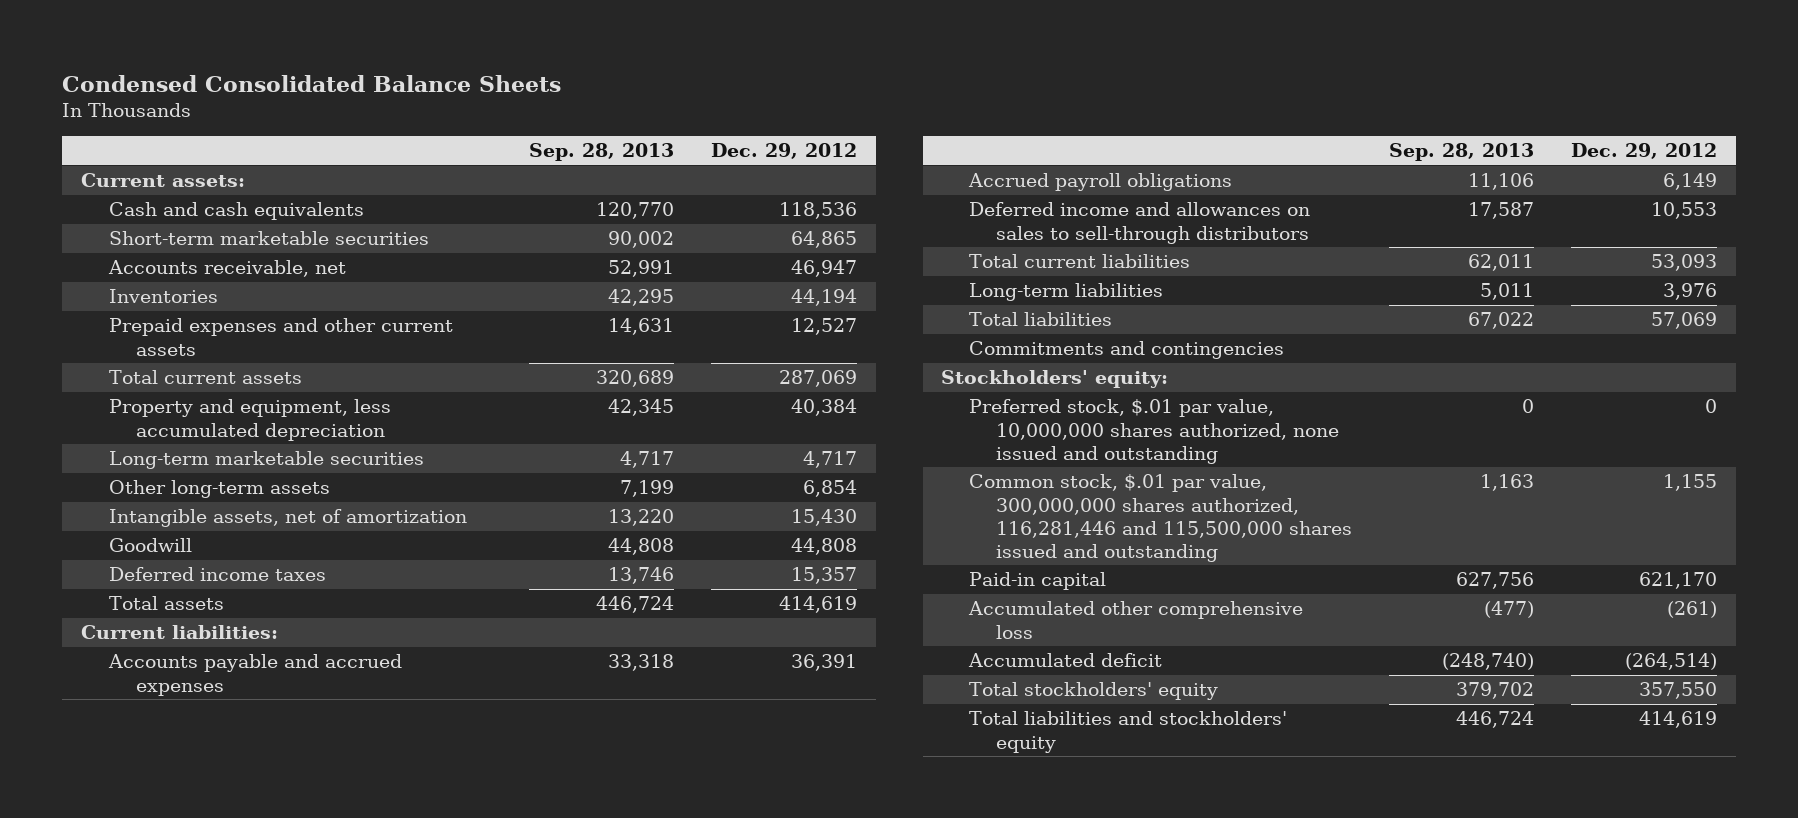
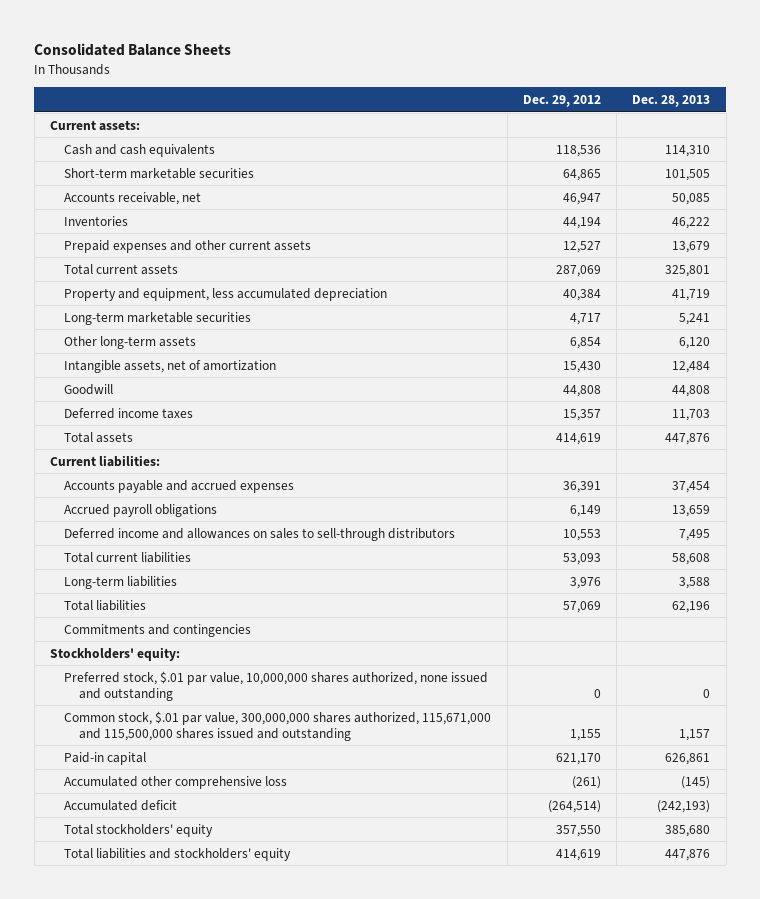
- Condensed Consolidated Balance Sheets
+ Consolidated Balance Sheets
- | Sep. 28, 2013 | Dec. 29, 2012
+ | Dec. 29, 2012 | Dec. 28, 2013
- Common stock, $.01 par value, 300,000,000 shares authorized, 116,281,446 and 115,500,000 shares issued and outstanding | 1,163 | 1,155
+ Common stock, $.01 par value, 300,000,000 shares authorized, 115,671,000 and 115,500,000 shares issued and outstanding | 1,155 | 1,157

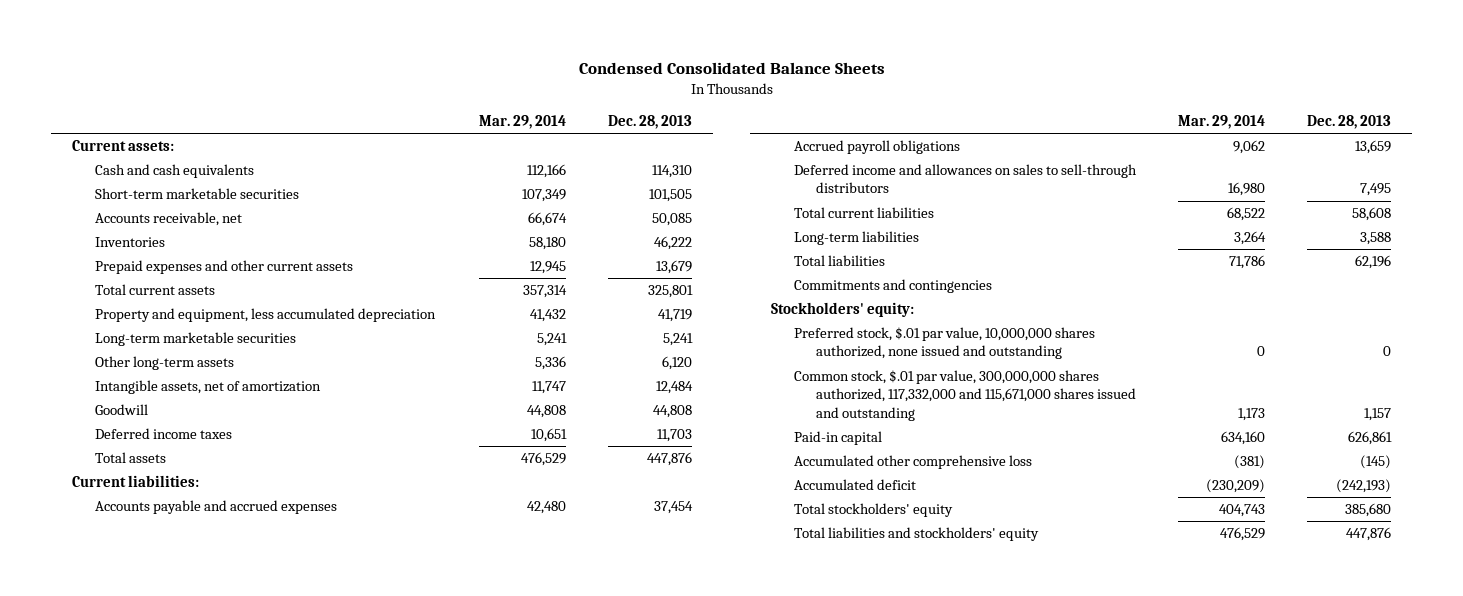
- Consolidated Balance Sheets
+ Condensed Consolidated Balance Sheets
- | Dec. 29, 2012 | Dec. 28, 2013
+ | Mar. 29, 2014 | Dec. 28, 2013
- Common stock, $.01 par value, 300,000,000 shares authorized, 115,671,000 and 115,500,000 shares issued and outstanding | 1,155 | 1,157
+ Common stock, $.01 par value, 300,000,000 shares authorized, 117,332,000 and 115,671,000 shares issued and outstanding | 1,173 | 1,157

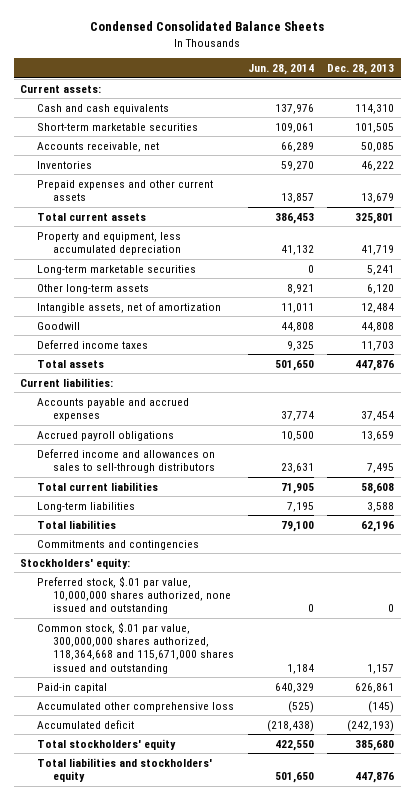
- | Mar. 29, 2014 | Dec. 28, 2013
+ | Jun. 28, 2014 | Dec. 28, 2013
- Common stock, $.01 par value, 300,000,000 shares authorized, 117,332,000 and 115,671,000 shares issued and outstanding | 1,173 | 1,157
+ Common stock, $.01 par value, 300,000,000 shares authorized, 118,364,668 and 115,671,000 shares issued and outstanding | 1,184 | 1,157

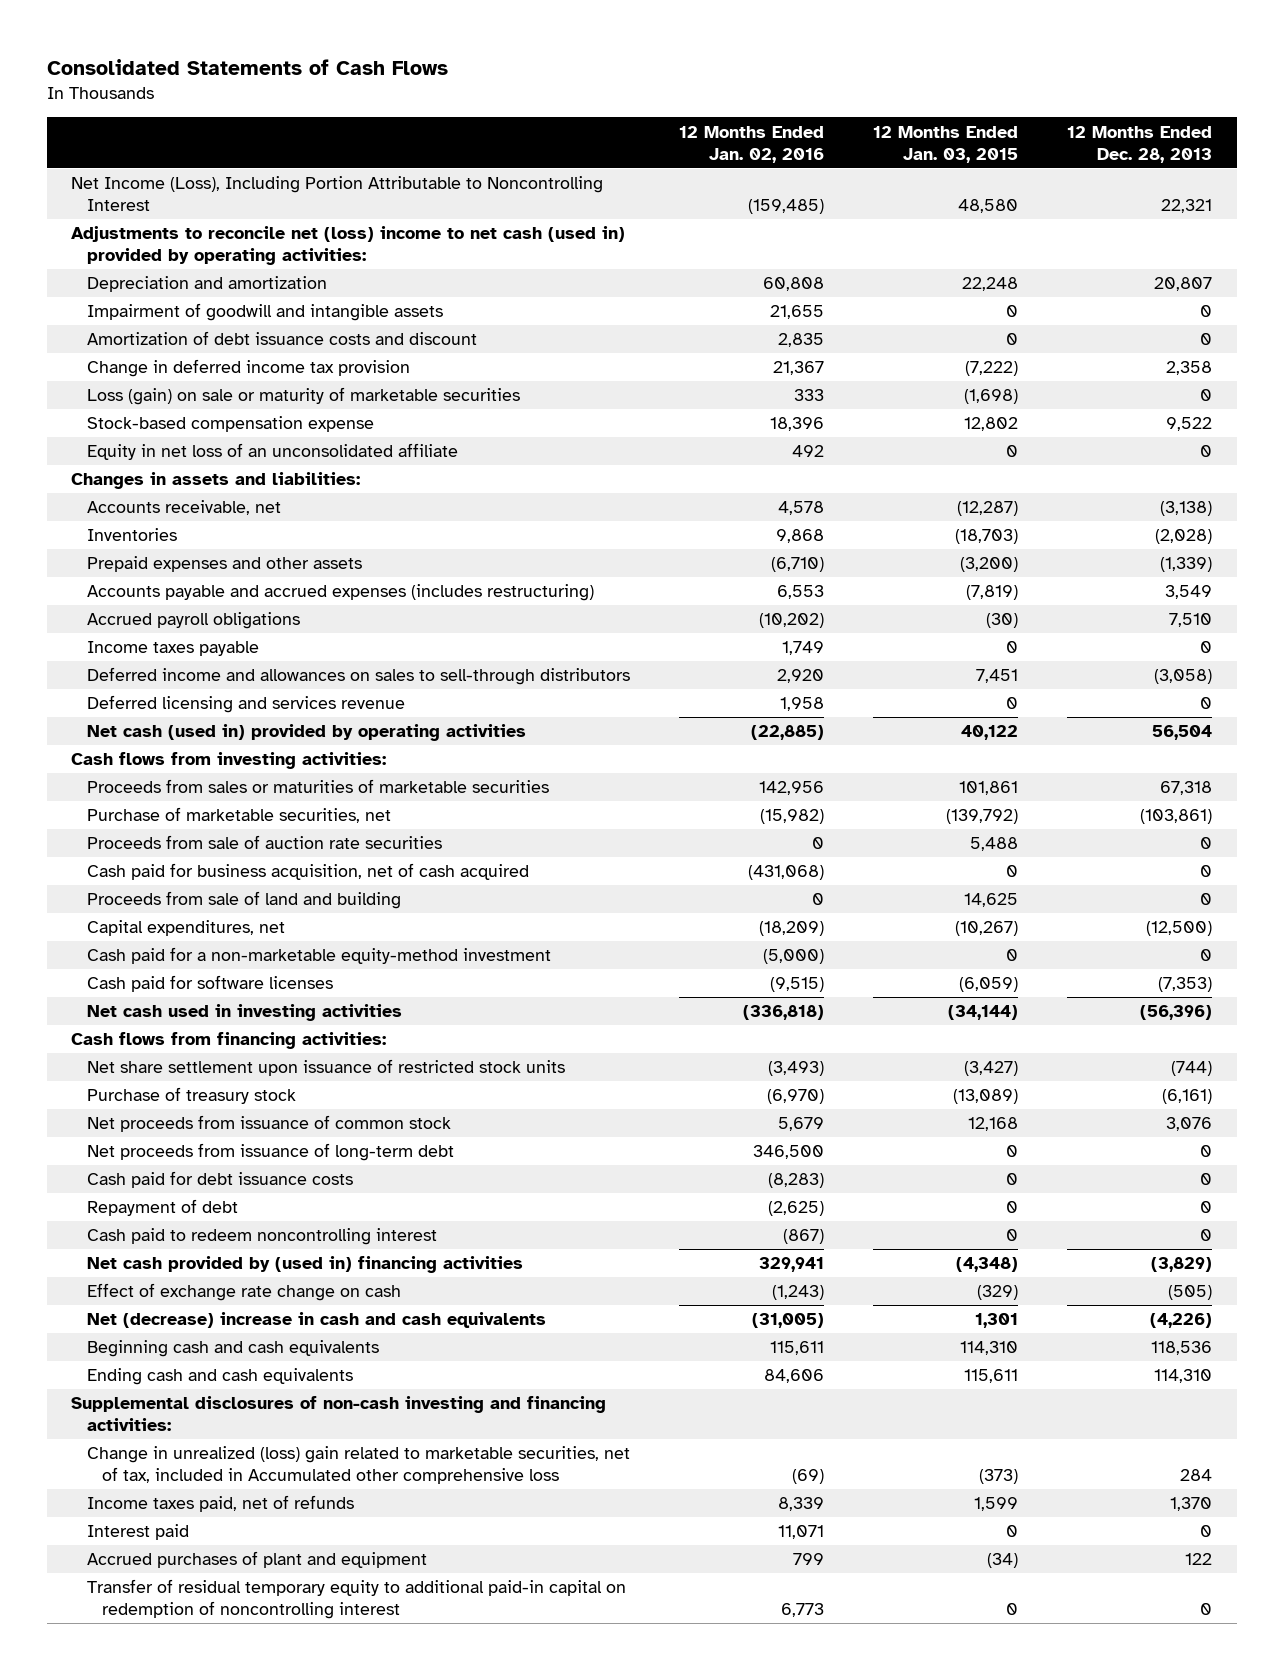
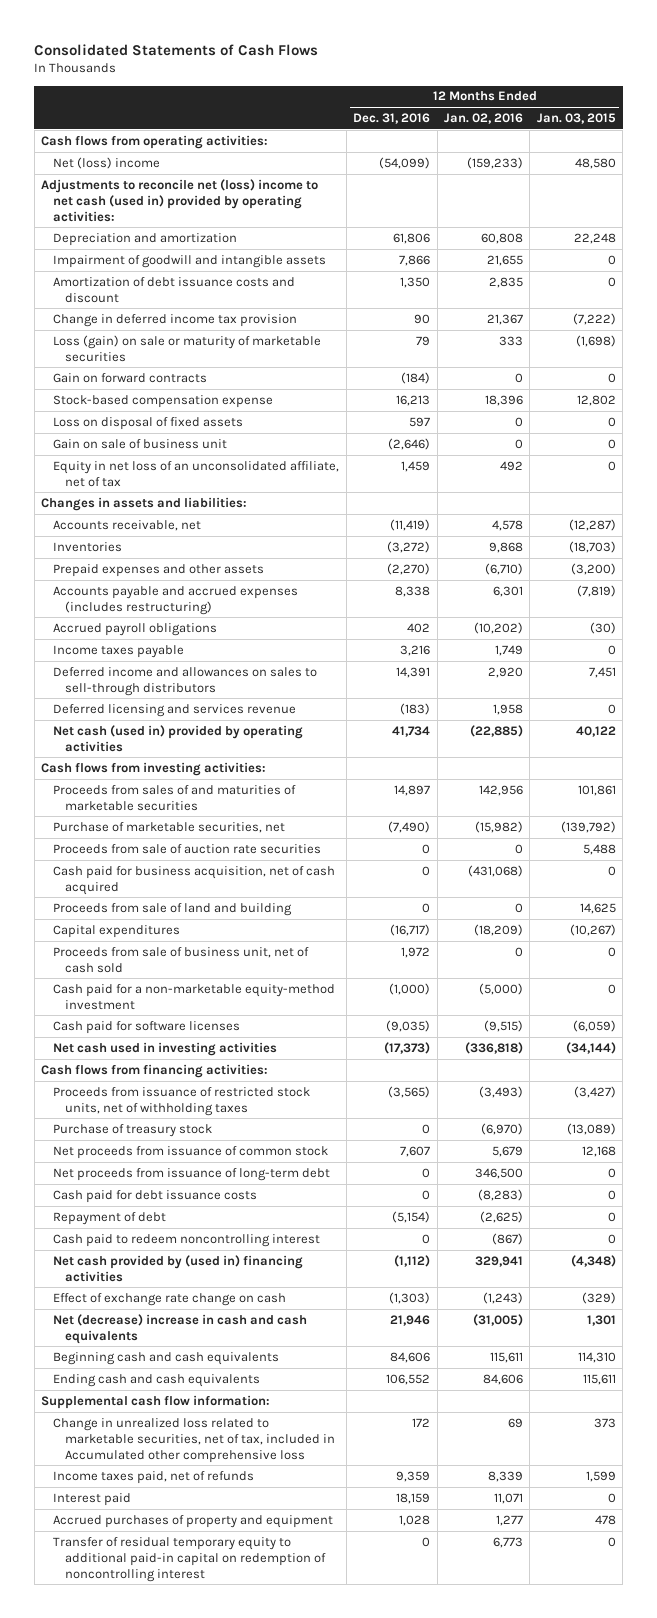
- | 12 Months Ended Jan. 02, 2016 | 12 Months Ended Jan. 03, 2015 | 12 Months Ended Dec. 28, 2013
+ | 12 Months Ended Dec. 31, 2016 | 12 Months Ended Jan. 02, 2016 | 12 Months Ended Jan. 03, 2015
- Net Income (Loss), Including Portion Attributable to Noncontrolling Interest | (159,485) | 48,580 | 22,321
+ Cash flows from operating activities:
+ Net (loss) income | (54,099) | (159,233) | 48,580
+ Gain on forward contracts | (184) | 0 | 0
- Equity in net loss of an unconsolidated affiliate | 492 | 0 | 0
+ Loss on disposal of fixed assets | 597 | 0 | 0
+ Gain on sale of business unit | (2,646) | 0 | 0
+ Equity in net loss of an unconsolidated affiliate, net of tax | 1,459 | 492 | 0
- Accounts payable and accrued expenses (includes restructuring) | 6,553 | (7,819) | 3,549
+ Accounts payable and accrued expenses (includes restructuring) | 8,338 | 6,301 | (7,819)
- Proceeds from sales or maturities of marketable securities | 142,956 | 101,861 | 67,318
+ Proceeds from sales of and maturities of marketable securities | 14,897 | 142,956 | 101,861
- Capital expenditures, net | (18,209) | (10,267) | (12,500)
+ Capital expenditures | (16,717) | (18,209) | (10,267)
+ Proceeds from sale of business unit, net of cash sold | 1,972 | 0 | 0
- Net share settlement upon issuance of restricted stock units | (3,493) | (3,427) | (744)
+ Proceeds from issuance of restricted stock units, net of withholding taxes | (3,565) | (3,493) | (3,427)
- Supplemental disclosures of non-cash investing and financing activities:
- Change in unrealized (loss) gain related to marketable securities, net of tax, included in Accumulated other comprehensive loss | (69) | (373) | 284
+ Supplemental cash flow information:
+ Change in unrealized loss related to marketable securities, net of tax, included in Accumulated other comprehensive loss | 172 | 69 | 373
- Accrued purchases of plant and equipment | 799 | (34) | 122
+ Accrued purchases of property and equipment | 1,028 | 1,277 | 478

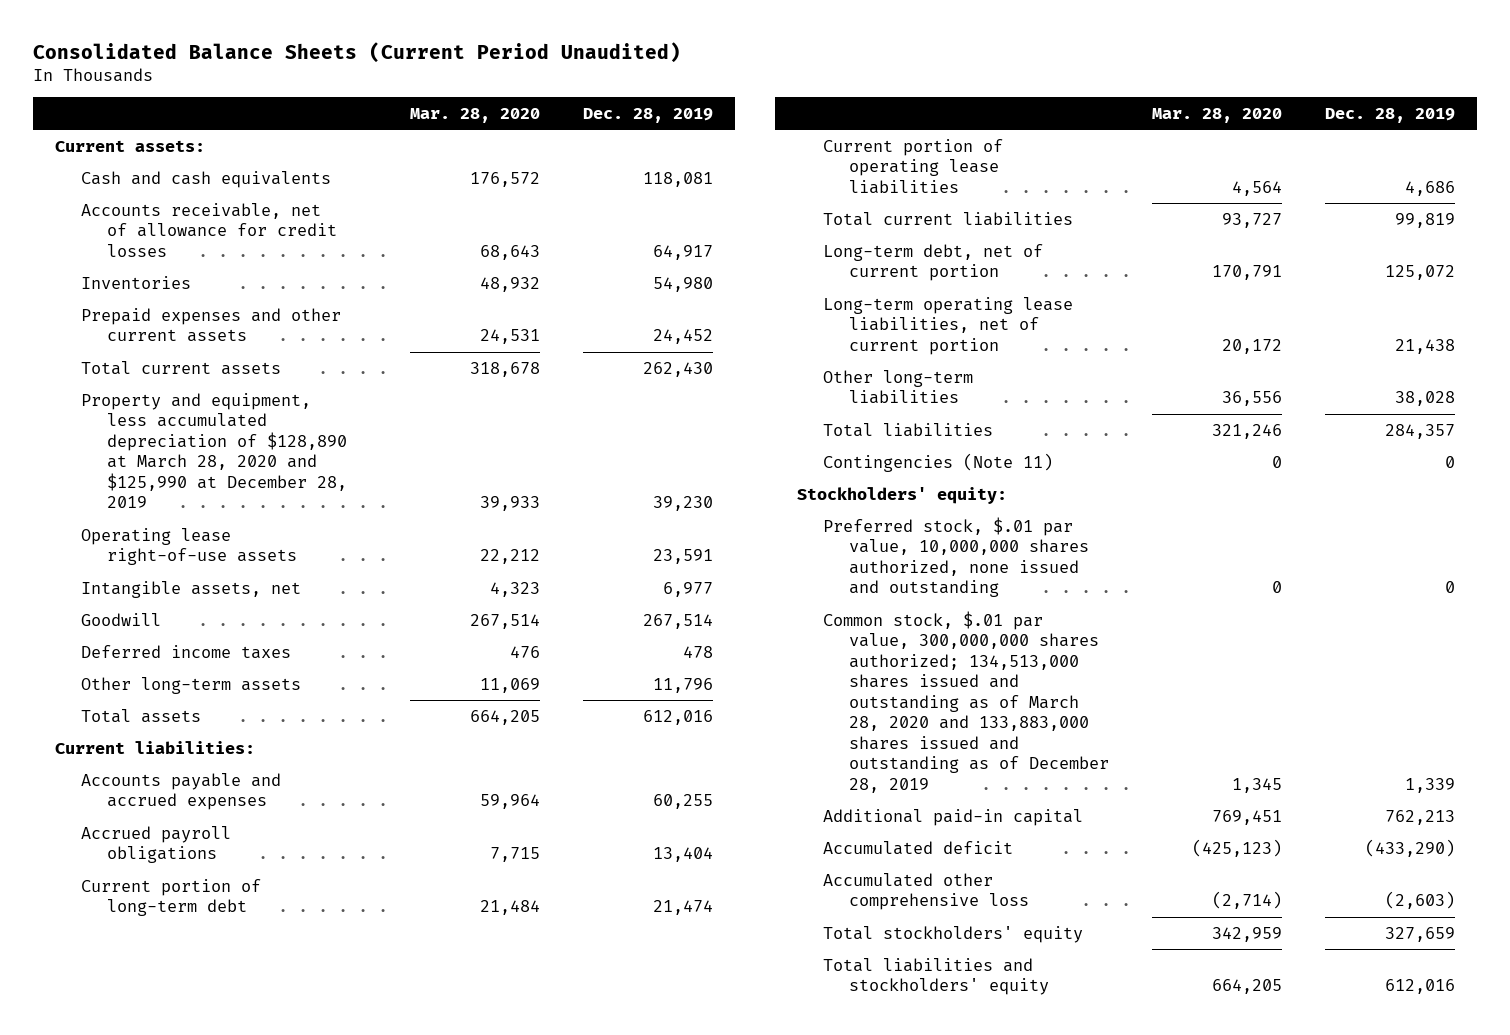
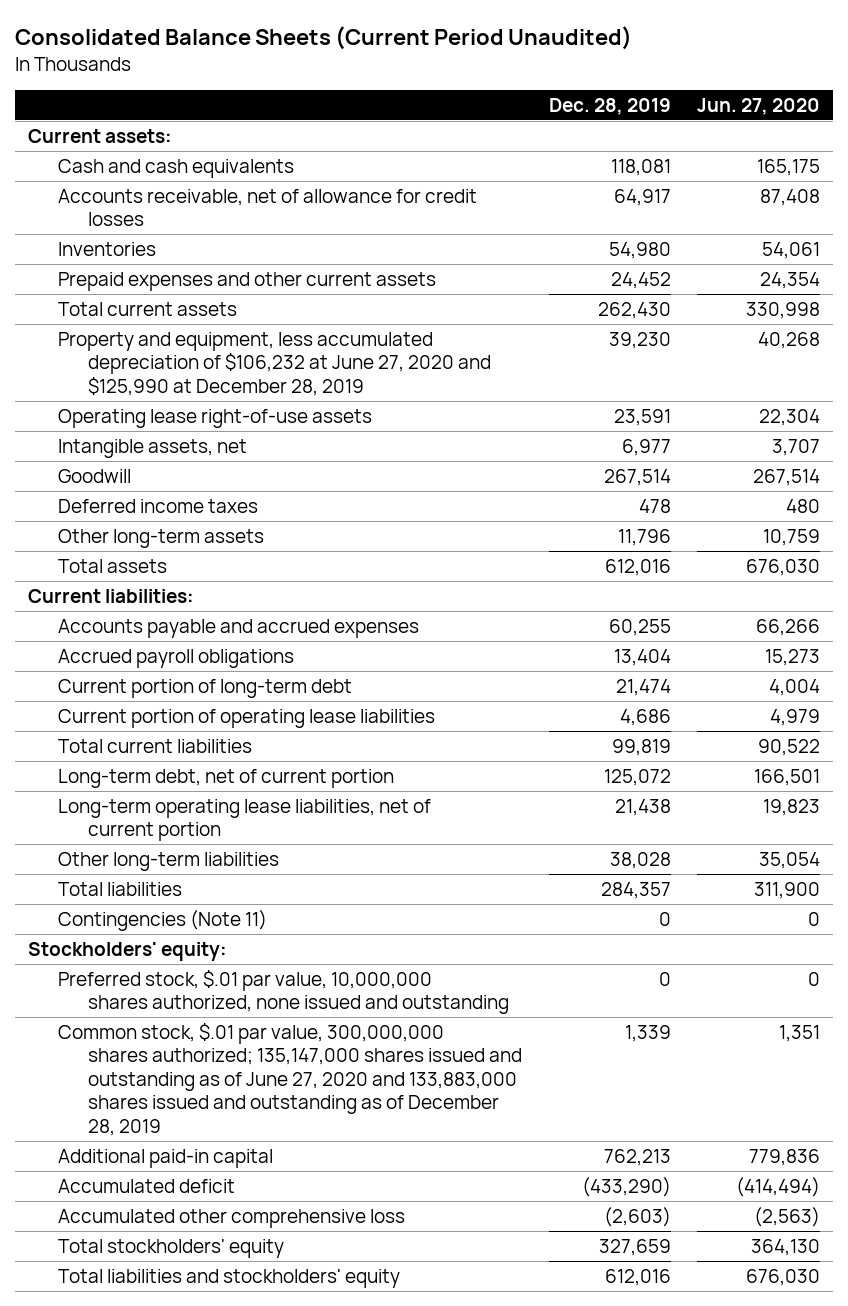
- | Mar. 28, 2020 | Dec. 28, 2019
+ | Dec. 28, 2019 | Jun. 27, 2020
- Property and equipment, less accumulated depreciation of $128,890 at March 28, 2020 and $125,990 at December 28, 2019 | 39,933 | 39,230
+ Property and equipment, less accumulated depreciation of $106,232 at June 27, 2020 and $125,990 at December 28, 2019 | 39,230 | 40,268
- Common stock, $.01 par value, 300,000,000 shares authorized; 134,513,000 shares issued and outstanding as of March 28, 2020 and 133,883,000 shares issued and outstanding as of December 28, 2019 | 1,345 | 1,339
+ Common stock, $.01 par value, 300,000,000 shares authorized; 135,147,000 shares issued and outstanding as of June 27, 2020 and 133,883,000 shares issued and outstanding as of December 28, 2019 | 1,339 | 1,351

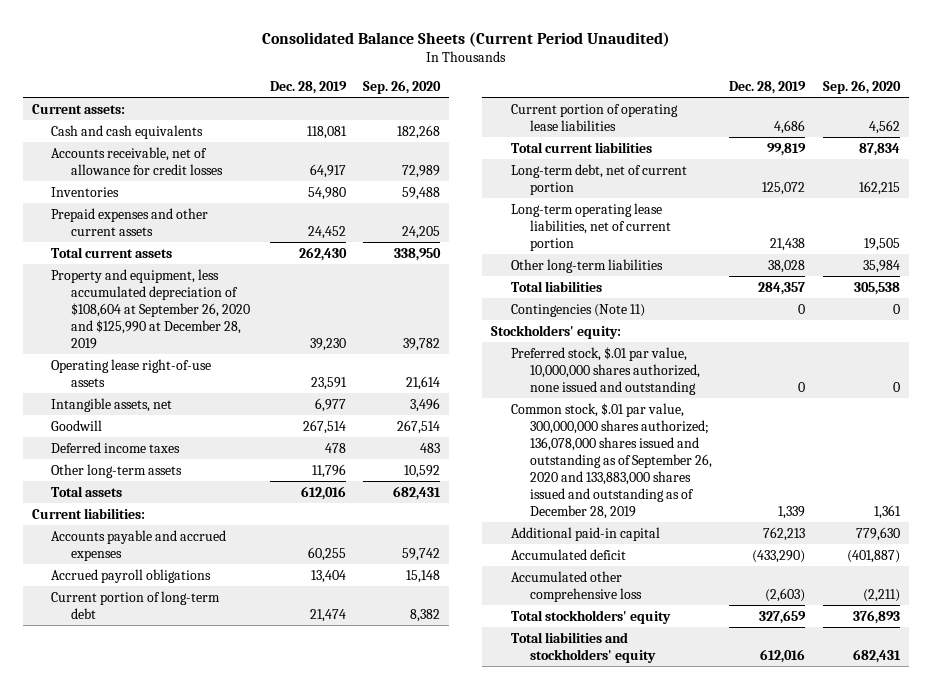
- | Dec. 28, 2019 | Jun. 27, 2020
+ | Dec. 28, 2019 | Sep. 26, 2020
- Property and equipment, less accumulated depreciation of $106,232 at June 27, 2020 and $125,990 at December 28, 2019 | 39,230 | 40,268
+ Property and equipment, less accumulated depreciation of $108,604 at September 26, 2020 and $125,990 at December 28, 2019 | 39,230 | 39,782
- Common stock, $.01 par value, 300,000,000 shares authorized; 135,147,000 shares issued and outstanding as of June 27, 2020 and 133,883,000 shares issued and outstanding as of December 28, 2019 | 1,339 | 1,351
+ Common stock, $.01 par value, 300,000,000 shares authorized; 136,078,000 shares issued and outstanding as of September 26, 2020 and 133,883,000 shares issued and outstanding as of December 28, 2019 | 1,339 | 1,361

